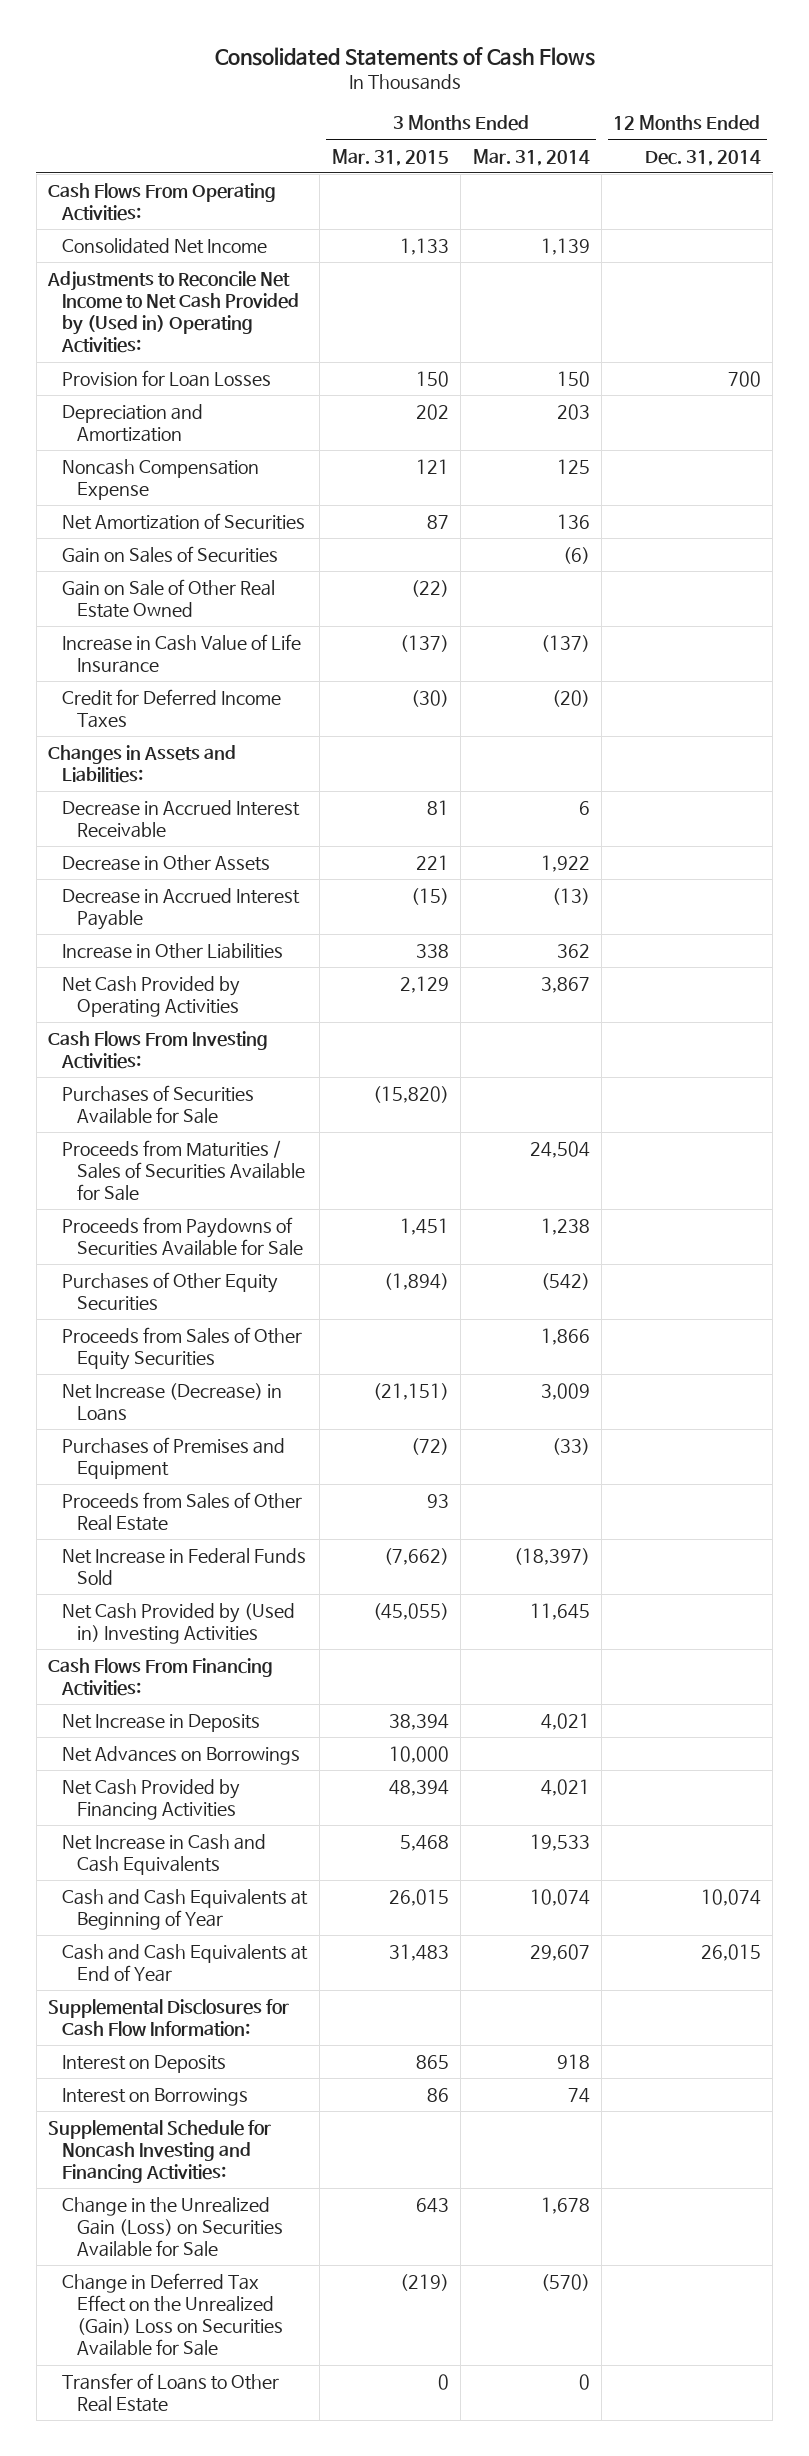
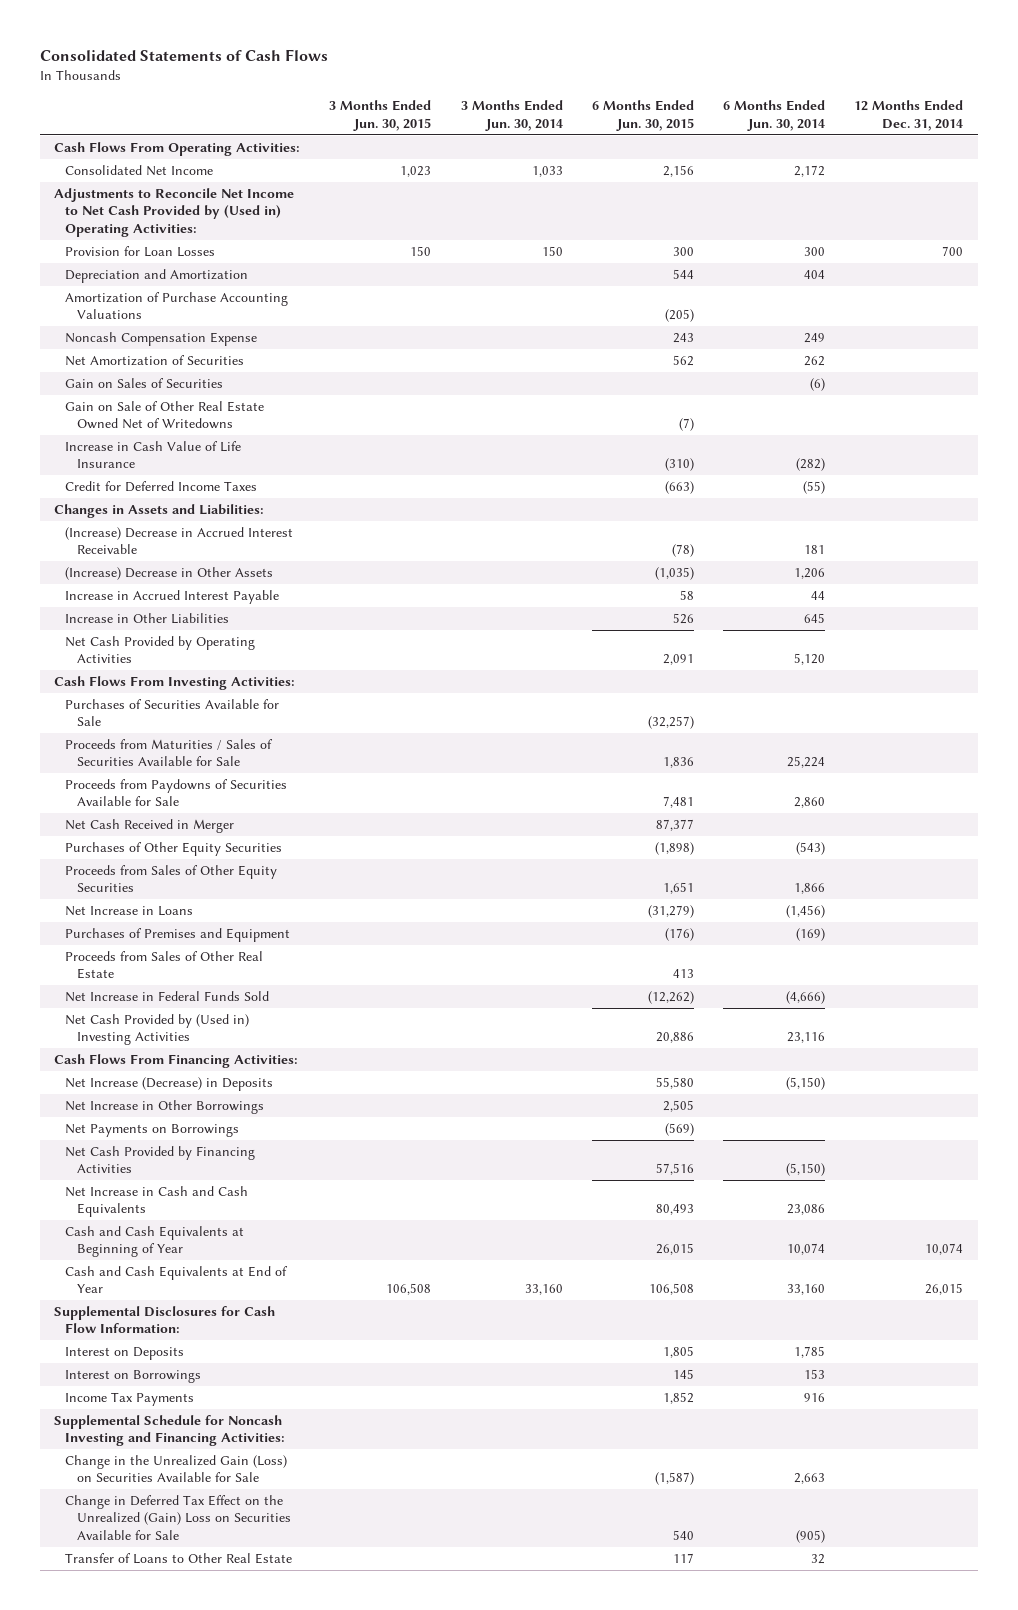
- | 3 Months Ended Mar. 31, 2015 | 3 Months Ended Mar. 31, 2014 | 12 Months Ended Dec. 31, 2014
+ | 3 Months Ended Jun. 30, 2015 | 3 Months Ended Jun. 30, 2014 | 6 Months Ended Jun. 30, 2015 | 6 Months Ended Jun. 30, 2014 | 12 Months Ended Dec. 31, 2014
+ Amortization of Purchase Accounting Valuations | | | (205) | |
- Gain on Sale of Other Real Estate Owned | (22) | |
+ Gain on Sale of Other Real Estate Owned Net of Writedowns | | | (7) | |
- Decrease in Accrued Interest Receivable | 81 | 6 |
- Decrease in Other Assets | 221 | 1,922 |
- Decrease in Accrued Interest Payable | (15) | (13) |
+ (Increase) Decrease in Accrued Interest Receivable | | | (78) | 181 |
+ (Increase) Decrease in Other Assets | | | (1,035) | 1,206 |
+ Increase in Accrued Interest Payable | | | 58 | 44 |
+ Net Cash Received in Merger | | | 87,377 | |
- Net Increase (Decrease) in Loans | (21,151) | 3,009 |
+ Net Increase in Loans | | | (31,279) | (1,456) |
- Net Increase in Deposits | 38,394 | 4,021 |
- Net Advances on Borrowings | 10,000 | |
+ Net Increase (Decrease) in Deposits | | | 55,580 | (5,150) |
+ Net Increase in Other Borrowings | | | 2,505 | |
+ Net Payments on Borrowings | | | (569) | |
+ Income Tax Payments | | | 1,852 | 916 |

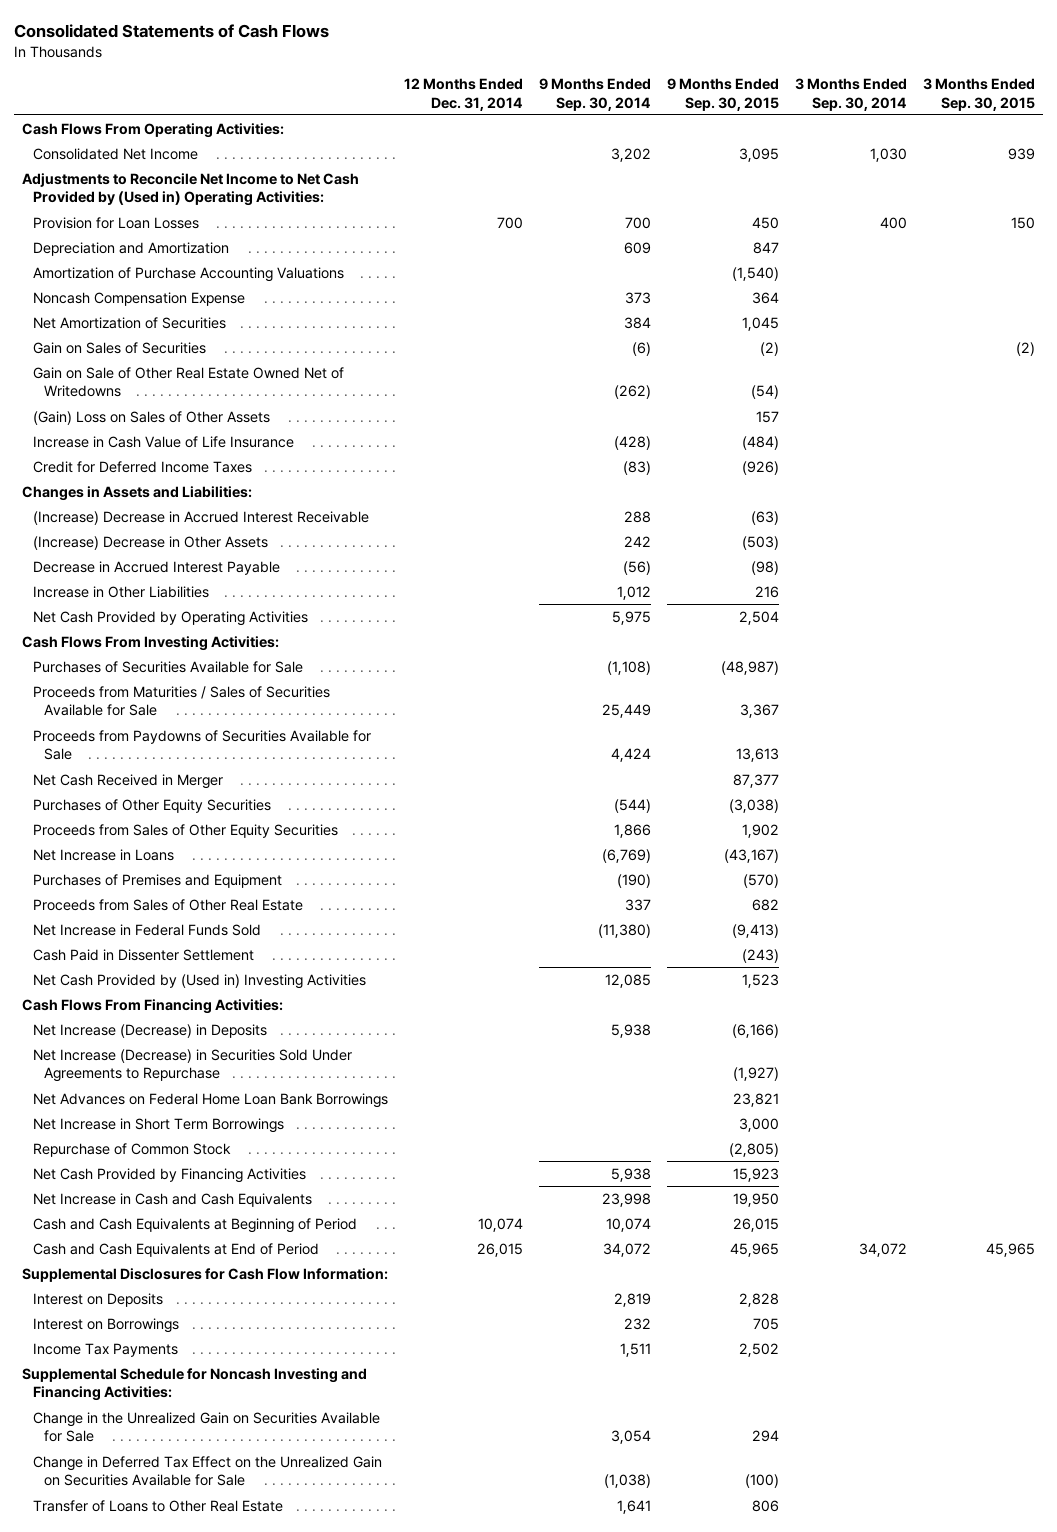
- | 3 Months Ended Jun. 30, 2015 | 3 Months Ended Jun. 30, 2014 | 6 Months Ended Jun. 30, 2015 | 6 Months Ended Jun. 30, 2014 | 12 Months Ended Dec. 31, 2014
+ | 12 Months Ended Dec. 31, 2014 | 9 Months Ended Sep. 30, 2014 | 9 Months Ended Sep. 30, 2015 | 3 Months Ended Sep. 30, 2014 | 3 Months Ended Sep. 30, 2015
+ (Gain) Loss on Sales of Other Assets | | | 157 | |
- Increase in Accrued Interest Payable | | | 58 | 44 |
+ Decrease in Accrued Interest Payable | | (56) | (98) | |
+ Cash Paid in Dissenter Settlement | | | (243) | |
- Net Increase in Other Borrowings | | | 2,505 | |
- Net Payments on Borrowings | | | (569) | |
+ Net Increase (Decrease) in Securities Sold Under Agreements to Repurchase | | | (1,927) | |
+ Net Advances on Federal Home Loan Bank Borrowings | | | 23,821 | |
+ Net Increase in Short Term Borrowings | | | 3,000 | |
+ Repurchase of Common Stock | | | (2,805) | |
- Cash and Cash Equivalents at Beginning of Year | | | 26,015 | 10,074 | 10,074
- Cash and Cash Equivalents at End of Year | 106,508 | 33,160 | 106,508 | 33,160 | 26,015
+ Cash and Cash Equivalents at Beginning of Period | 10,074 | 10,074 | 26,015 | |
+ Cash and Cash Equivalents at End of Period | 26,015 | 34,072 | 45,965 | 34,072 | 45,965
- Change in the Unrealized Gain (Loss) on Securities Available for Sale | | | (1,587) | 2,663 |
- Change in Deferred Tax Effect on the Unrealized (Gain) Loss on Securities Available for Sale | | | 540 | (905) |
+ Change in the Unrealized Gain on Securities Available for Sale | | 3,054 | 294 | |
+ Change in Deferred Tax Effect on the Unrealized Gain on Securities Available for Sale | | (1,038) | (100) | |

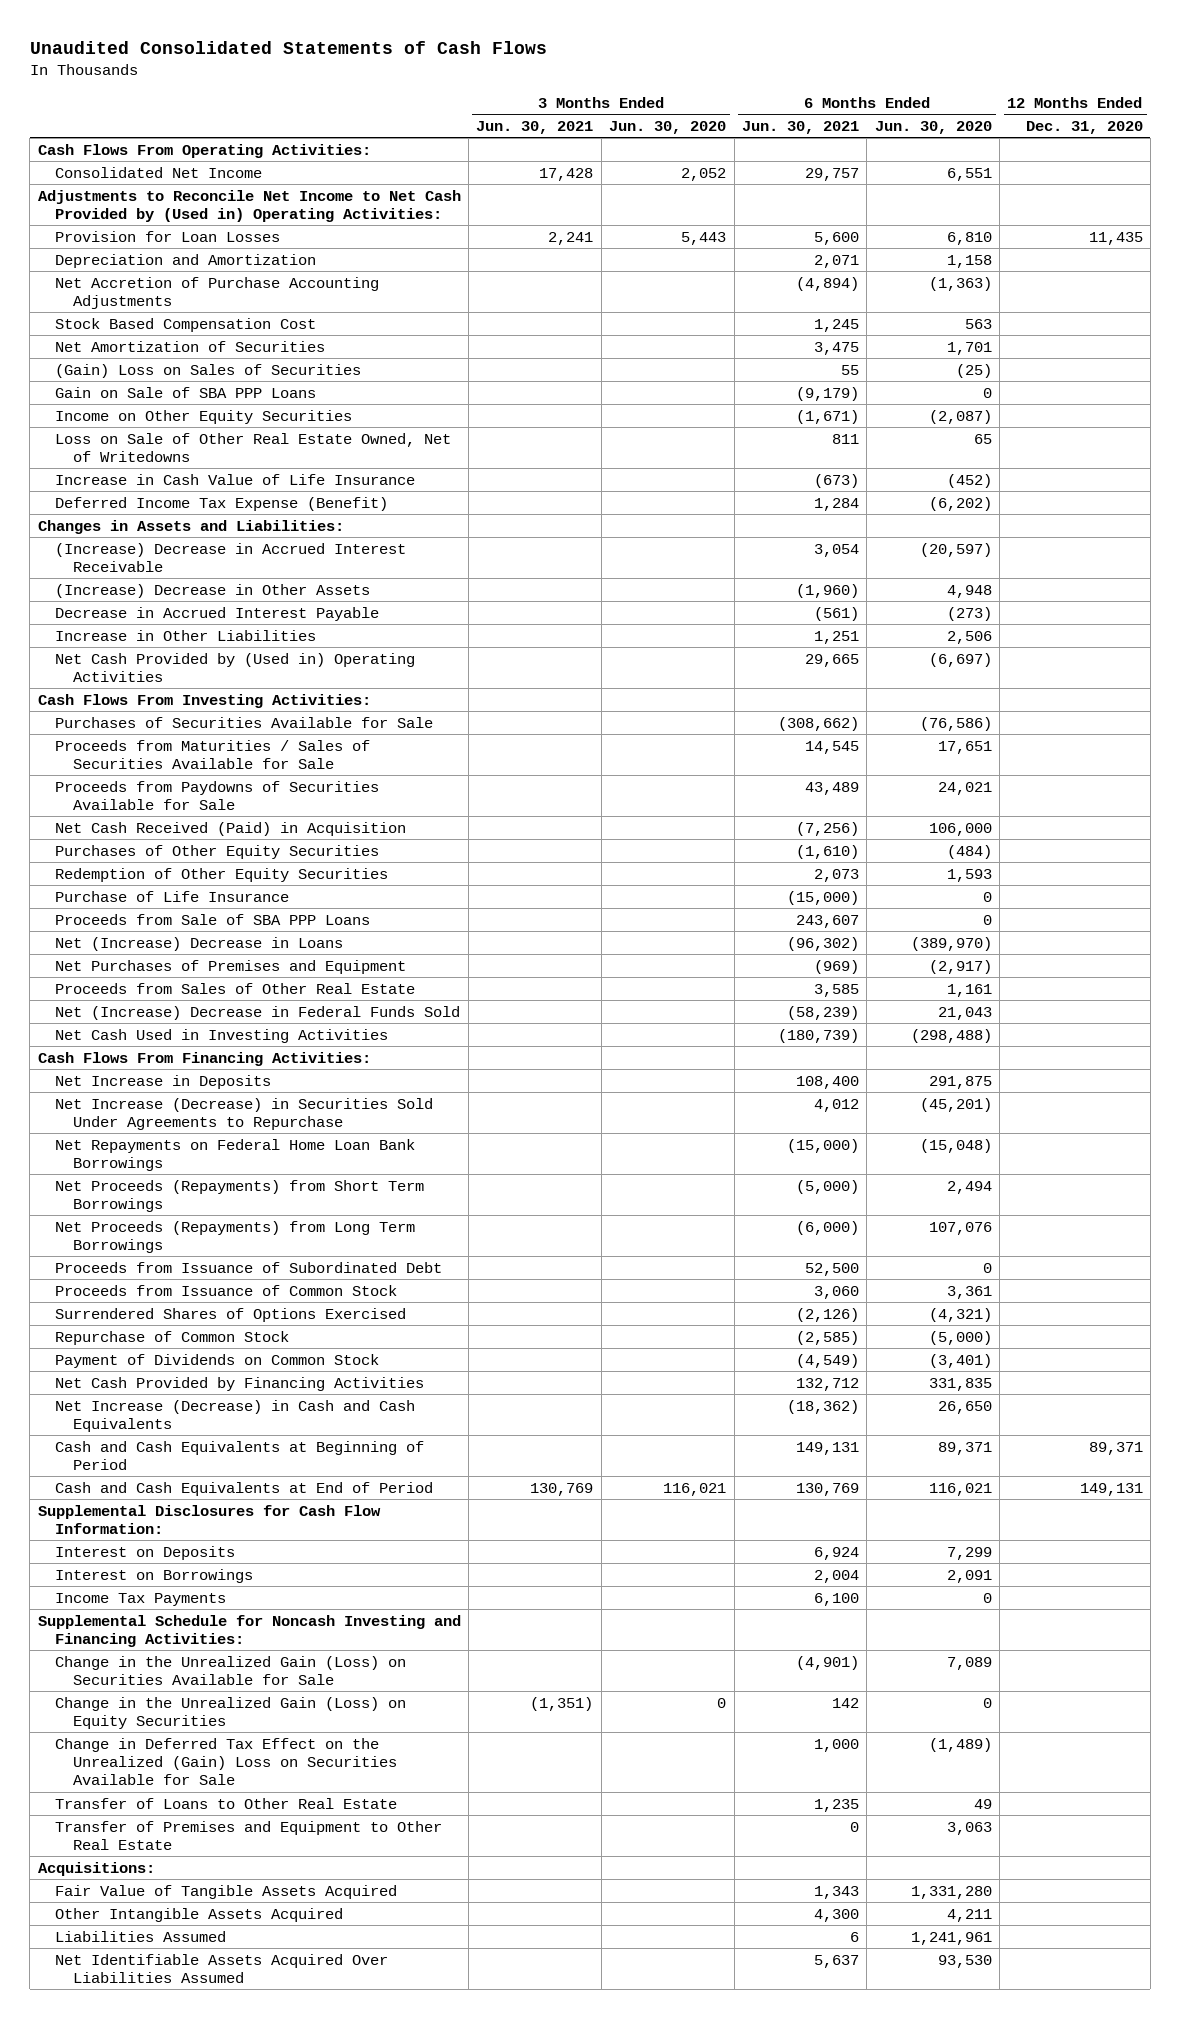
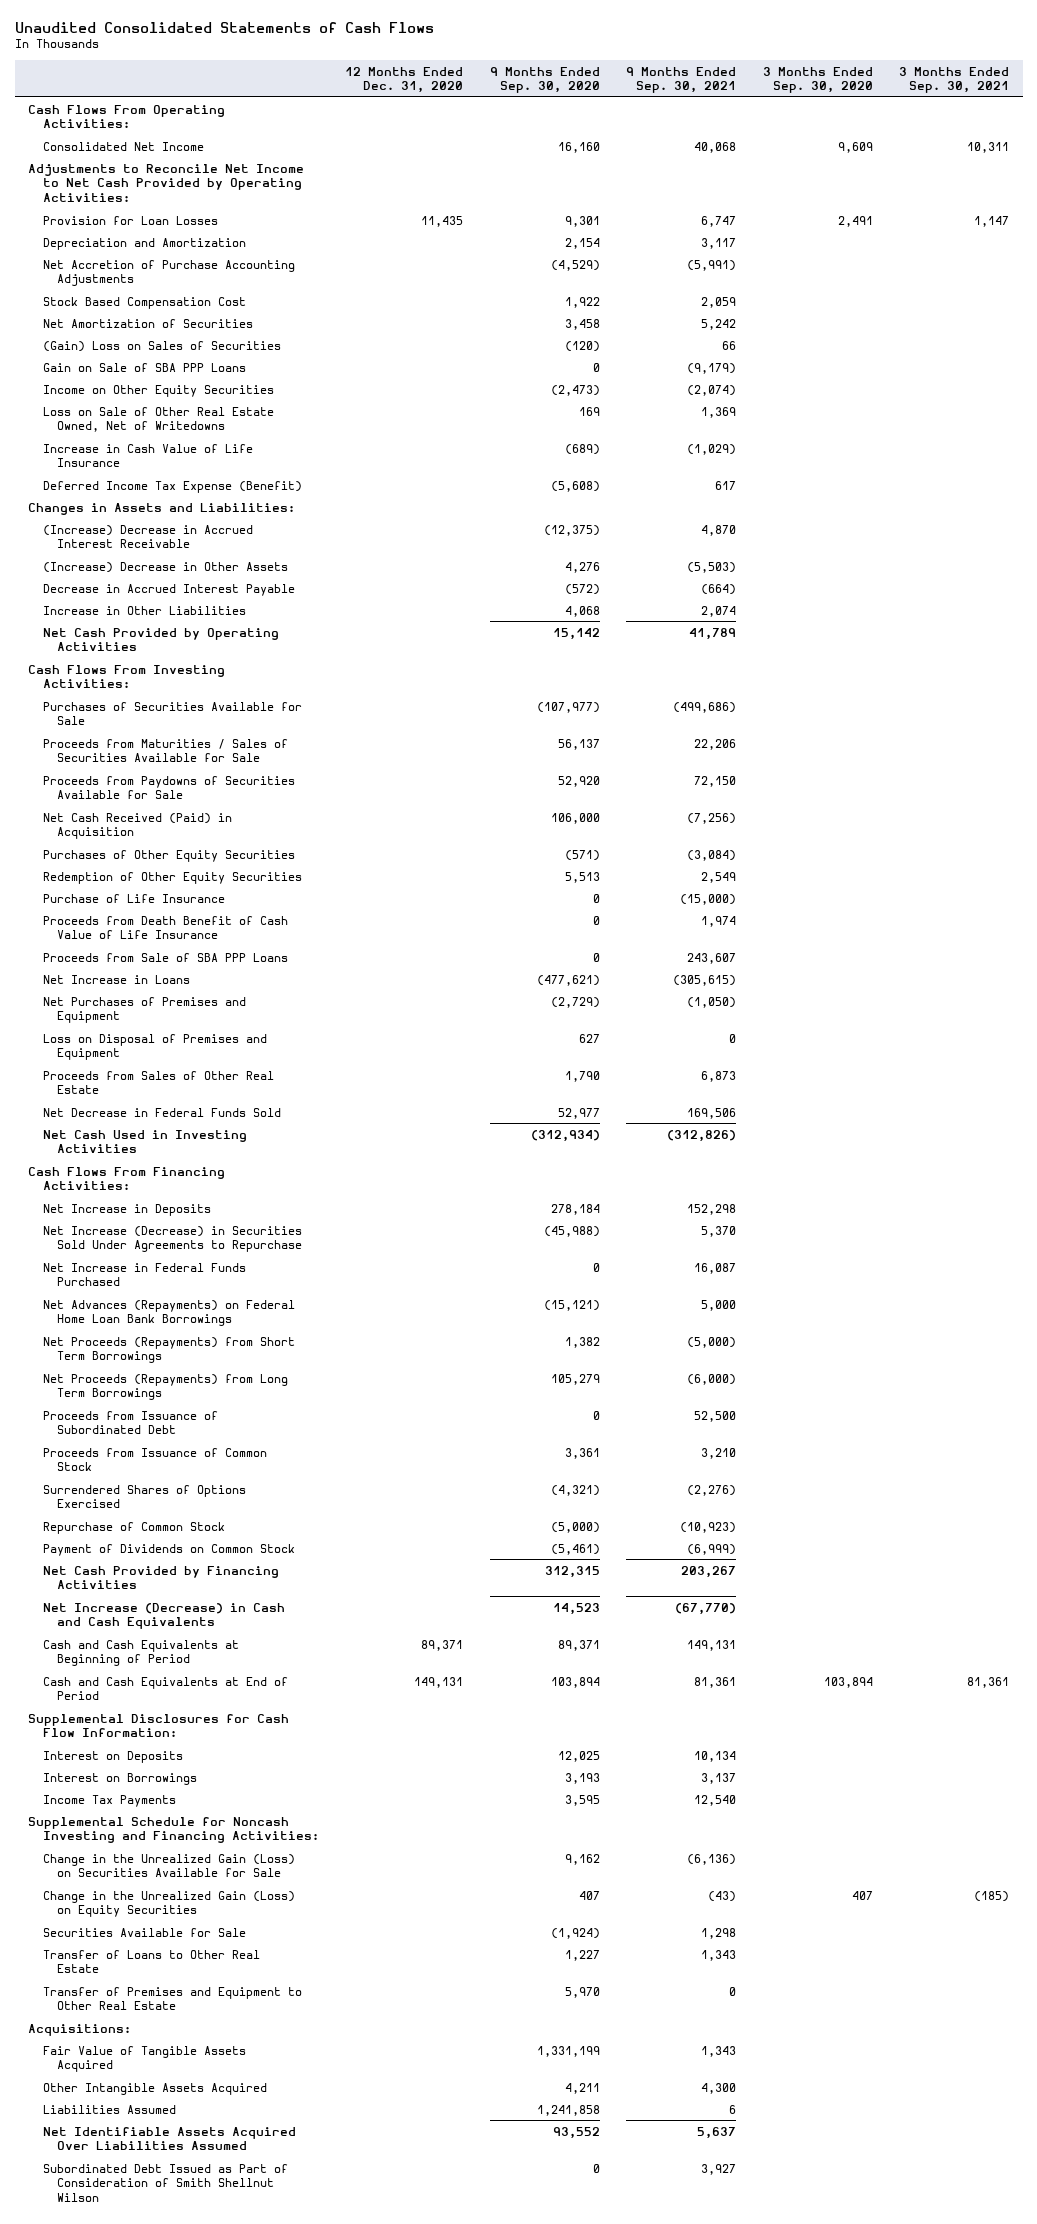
- | 3 Months Ended Jun. 30, 2021 | 3 Months Ended Jun. 30, 2020 | 6 Months Ended Jun. 30, 2021 | 6 Months Ended Jun. 30, 2020 | 12 Months Ended Dec. 31, 2020
+ | 12 Months Ended Dec. 31, 2020 | 9 Months Ended Sep. 30, 2020 | 9 Months Ended Sep. 30, 2021 | 3 Months Ended Sep. 30, 2020 | 3 Months Ended Sep. 30, 2021
- Adjustments to Reconcile Net Income to Net Cash Provided by (Used in) Operating Activities:
+ Adjustments to Reconcile Net Income to Net Cash Provided by Operating Activities:
- Net Cash Provided by (Used in) Operating Activities | | | 29,665 | (6,697) |
+ Net Cash Provided by Operating Activities | | 15,142 | 41,789 | |
+ Proceeds from Death Benefit of Cash Value of Life Insurance | | 0 | 1,974 | |
- Net (Increase) Decrease in Loans | | | (96,302) | (389,970) |
+ Net Increase in Loans | | (477,621) | (305,615) | |
+ Loss on Disposal of Premises and Equipment | | 627 | 0 | |
- Net (Increase) Decrease in Federal Funds Sold | | | (58,239) | 21,043 |
+ Net Decrease in Federal Funds Sold | | 52,977 | 169,506 | |
- Net Repayments on Federal Home Loan Bank Borrowings | | | (15,000) | (15,048) |
+ Net Increase in Federal Funds Purchased | | 0 | 16,087 | |
+ Net Advances (Repayments) on Federal Home Loan Bank Borrowings | | (15,121) | 5,000 | |
- Change in Deferred Tax Effect on the Unrealized (Gain) Loss on Securities Available for Sale | | | 1,000 | (1,489) |
+ Securities Available for Sale | | (1,924) | 1,298 | |
+ Subordinated Debt Issued as Part of Consideration of Smith Shellnut Wilson | | 0 | 3,927 | |

